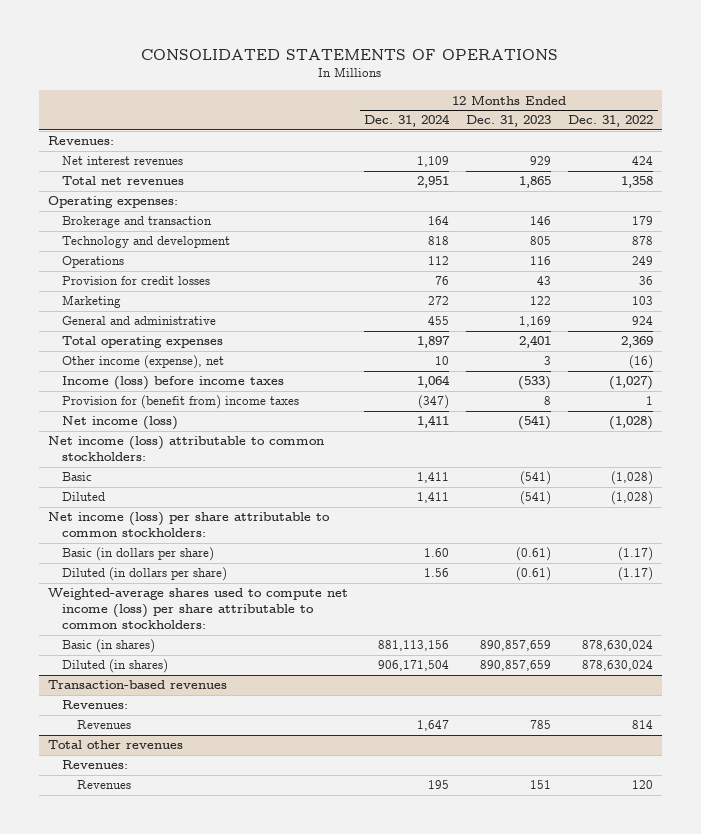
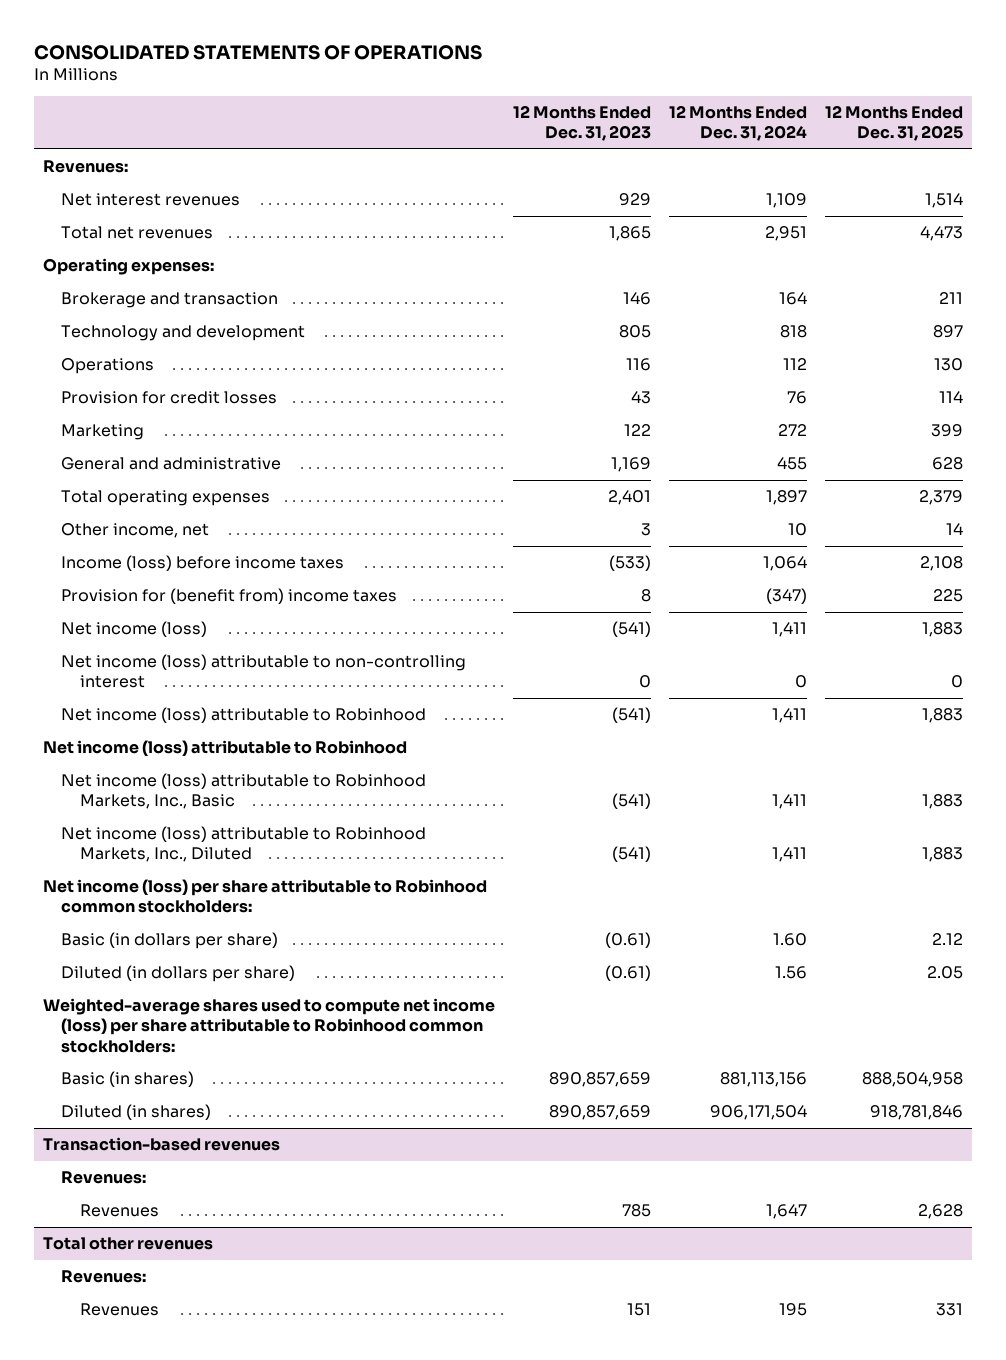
- | 12 Months Ended Dec. 31, 2024 | 12 Months Ended Dec. 31, 2023 | 12 Months Ended Dec. 31, 2022
+ | 12 Months Ended Dec. 31, 2023 | 12 Months Ended Dec. 31, 2024 | 12 Months Ended Dec. 31, 2025
- Other income (expense), net | 10 | 3 | (16)
+ Other income, net | 3 | 10 | 14
- Net income (loss) attributable to common stockholders:
- Basic | 1,411 | (541) | (1,028)
- Diluted | 1,411 | (541) | (1,028)
- Net income (loss) per share attributable to common stockholders:
+ Net income (loss) attributable to non-controlling interest | 0 | 0 | 0
+ Net income (loss) attributable to Robinhood | (541) | 1,411 | 1,883
+ Net income (loss) attributable to Robinhood
+ Net income (loss) attributable to Robinhood Markets, Inc., Basic | (541) | 1,411 | 1,883
+ Net income (loss) attributable to Robinhood Markets, Inc., Diluted | (541) | 1,411 | 1,883
+ Net income (loss) per share attributable to Robinhood common stockholders:
- Weighted-average shares used to compute net income (loss) per share attributable to common stockholders:
+ Weighted-average shares used to compute net income (loss) per share attributable to Robinhood common stockholders:

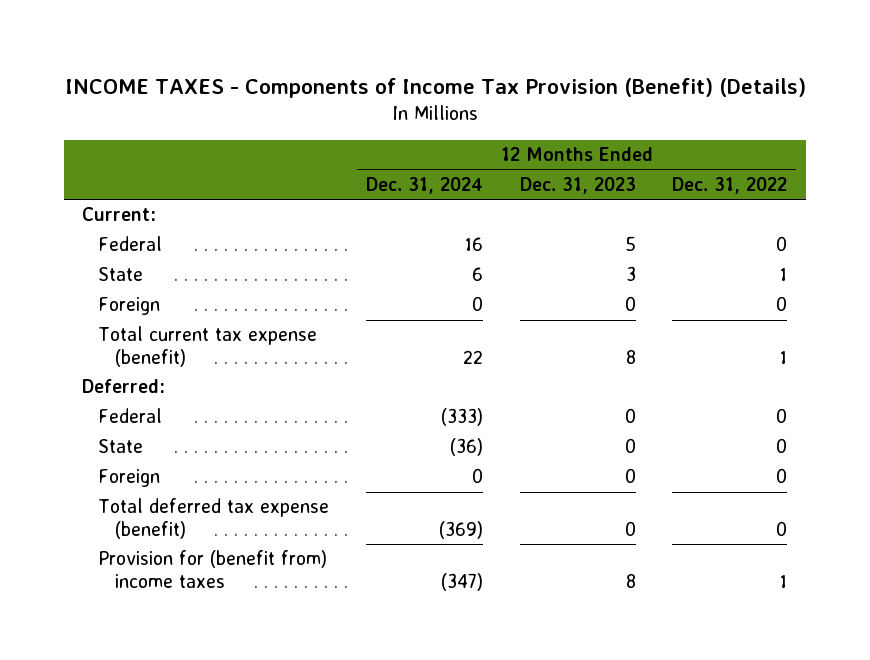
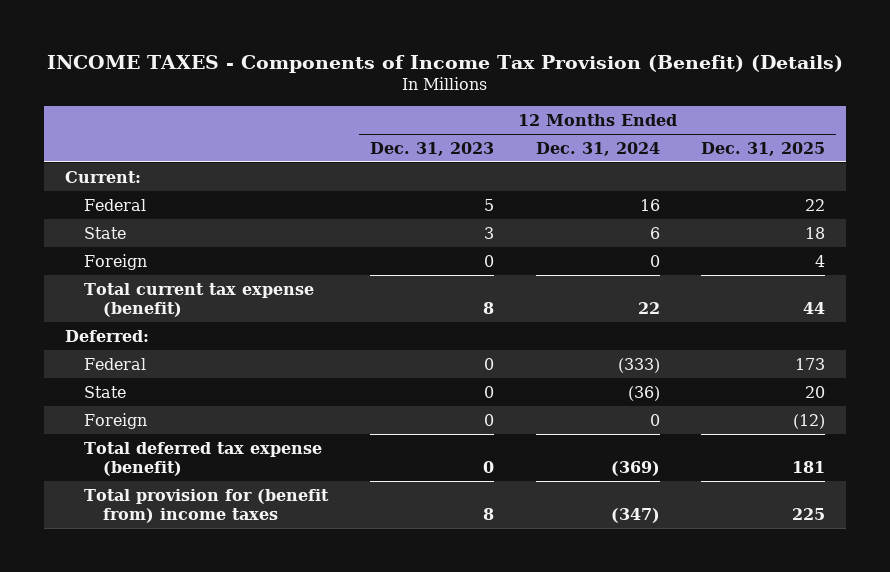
- | 12 Months Ended Dec. 31, 2024 | 12 Months Ended Dec. 31, 2023 | 12 Months Ended Dec. 31, 2022
+ | 12 Months Ended Dec. 31, 2023 | 12 Months Ended Dec. 31, 2024 | 12 Months Ended Dec. 31, 2025
- Provision for (benefit from) income taxes | (347) | 8 | 1
+ Total provision for (benefit from) income taxes | 8 | (347) | 225

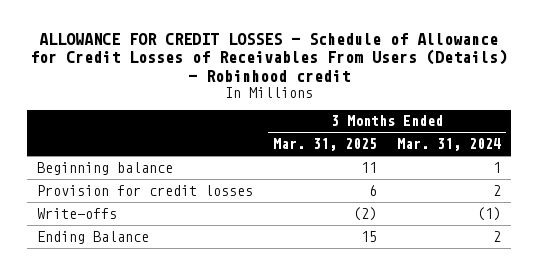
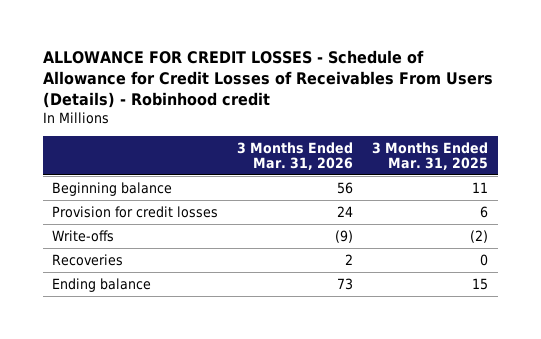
- | 3 Months Ended Mar. 31, 2025 | 3 Months Ended Mar. 31, 2024
+ | 3 Months Ended Mar. 31, 2026 | 3 Months Ended Mar. 31, 2025
- Ending Balance | 15 | 2
+ Recoveries | 2 | 0
+ Ending balance | 73 | 15

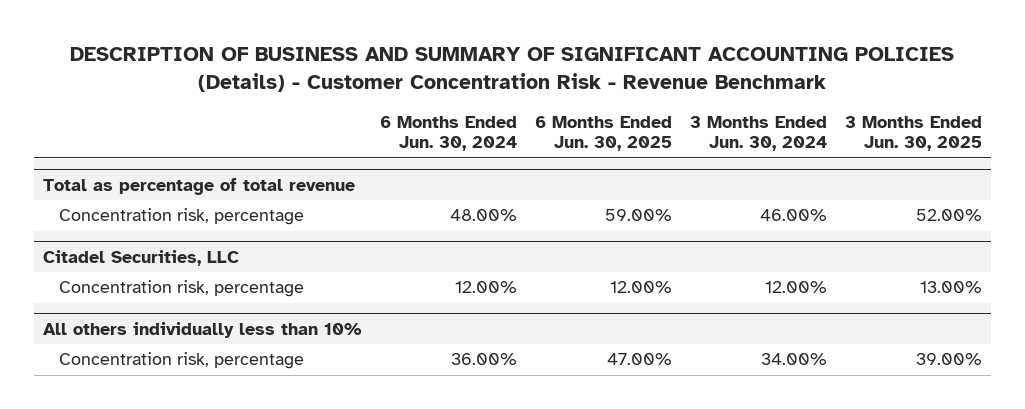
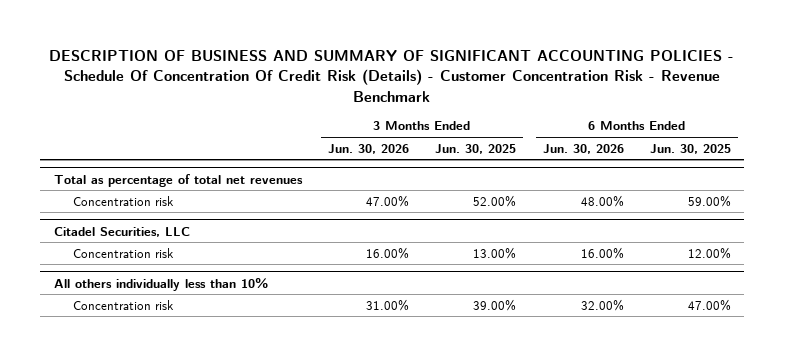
- DESCRIPTION OF BUSINESS AND SUMMARY OF SIGNIFICANT ACCOUNTING POLICIES (Details) - Customer Concentration Risk - Revenue Benchmark
+ DESCRIPTION OF BUSINESS AND SUMMARY OF SIGNIFICANT ACCOUNTING POLICIES - Schedule Of Concentration Of Credit Risk (Details) - Customer Concentration Risk - Revenue Benchmark
- | 6 Months Ended Jun. 30, 2024 | 6 Months Ended Jun. 30, 2025 | 3 Months Ended Jun. 30, 2024 | 3 Months Ended Jun. 30, 2025
+ | 3 Months Ended Jun. 30, 2026 | 3 Months Ended Jun. 30, 2025 | 6 Months Ended Jun. 30, 2026 | 6 Months Ended Jun. 30, 2025
- Total as percentage of total revenue
- Concentration risk, percentage | 48.00% | 59.00% | 46.00% | 52.00%
+ Total as percentage of total net revenues
+ Concentration risk | 47.00% | 52.00% | 48.00% | 59.00%
@ Citadel Securities, LLC
- Concentration risk, percentage | 12.00% | 12.00% | 12.00% | 13.00%
+ Concentration risk | 16.00% | 13.00% | 16.00% | 12.00%
@ All others individually less than 10%
- Concentration risk, percentage | 36.00% | 47.00% | 34.00% | 39.00%
+ Concentration risk | 31.00% | 39.00% | 32.00% | 47.00%

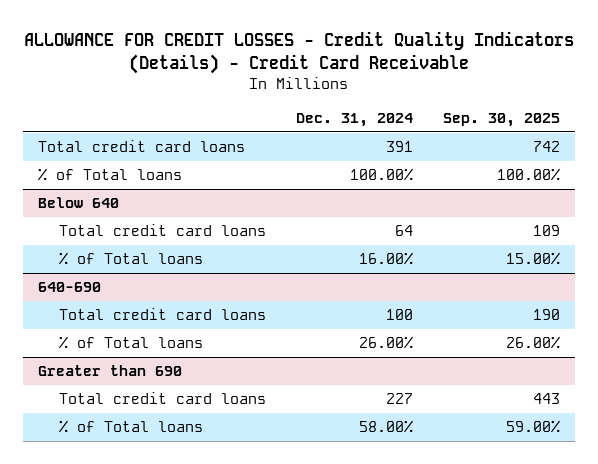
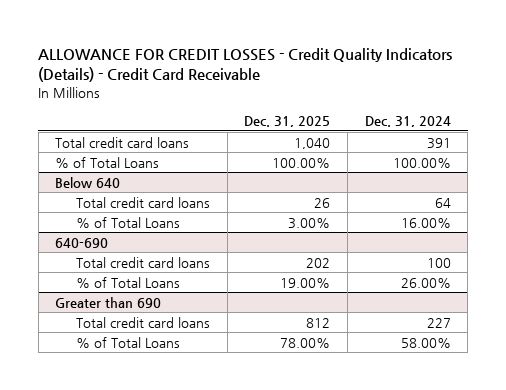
- | Dec. 31, 2024 | Sep. 30, 2025
+ | Dec. 31, 2025 | Dec. 31, 2024
- % of Total loans | 100.00% | 100.00%
+ % of Total Loans | 100.00% | 100.00%
@ Below 640
- % of Total loans | 16.00% | 15.00%
+ % of Total Loans | 3.00% | 16.00%
@ 640-690
- % of Total loans | 26.00% | 26.00%
+ % of Total Loans | 19.00% | 26.00%
@ Greater than 690
- % of Total loans | 58.00% | 59.00%
+ % of Total Loans | 78.00% | 58.00%

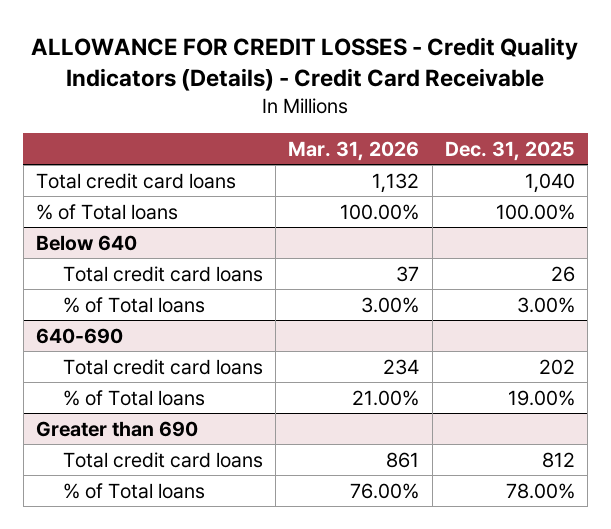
- | Dec. 31, 2025 | Dec. 31, 2024
+ | Mar. 31, 2026 | Dec. 31, 2025
- % of Total Loans | 100.00% | 100.00%
+ % of Total loans | 100.00% | 100.00%
@ Below 640
- % of Total Loans | 3.00% | 16.00%
+ % of Total loans | 3.00% | 3.00%
@ 640-690
- % of Total Loans | 19.00% | 26.00%
+ % of Total loans | 21.00% | 19.00%
@ Greater than 690
- % of Total Loans | 78.00% | 58.00%
+ % of Total loans | 76.00% | 78.00%

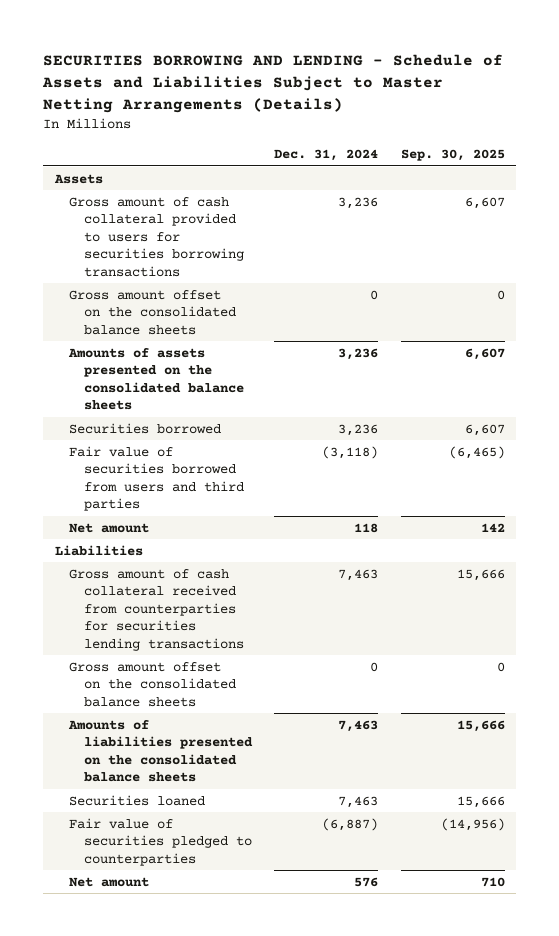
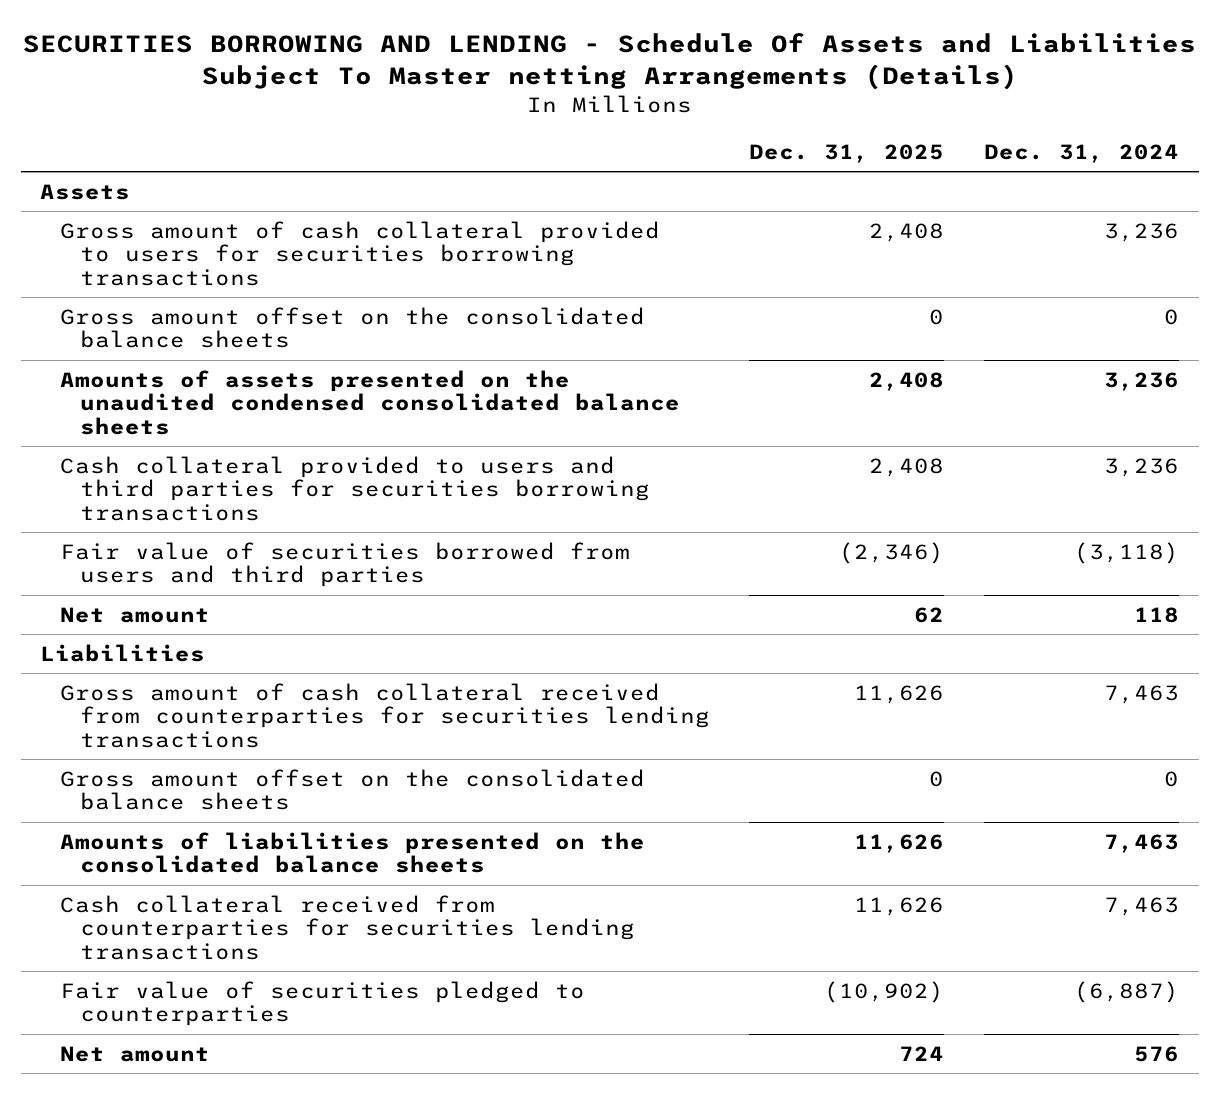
- SECURITIES BORROWING AND LENDING - Schedule of Assets and Liabilities Subject to Master Netting Arrangements (Details)
+ SECURITIES BORROWING AND LENDING - Schedule Of Assets and Liabilities Subject To Master netting Arrangements (Details)
- | Dec. 31, 2024 | Sep. 30, 2025
+ | Dec. 31, 2025 | Dec. 31, 2024
- Amounts of assets presented on the consolidated balance sheets | 3,236 | 6,607
- Securities borrowed | 3,236 | 6,607
+ Amounts of assets presented on the unaudited condensed consolidated balance sheets | 2,408 | 3,236
+ Cash collateral provided to users and third parties for securities borrowing transactions | 2,408 | 3,236
- Securities loaned | 7,463 | 15,666
+ Cash collateral received from counterparties for securities lending transactions | 11,626 | 7,463

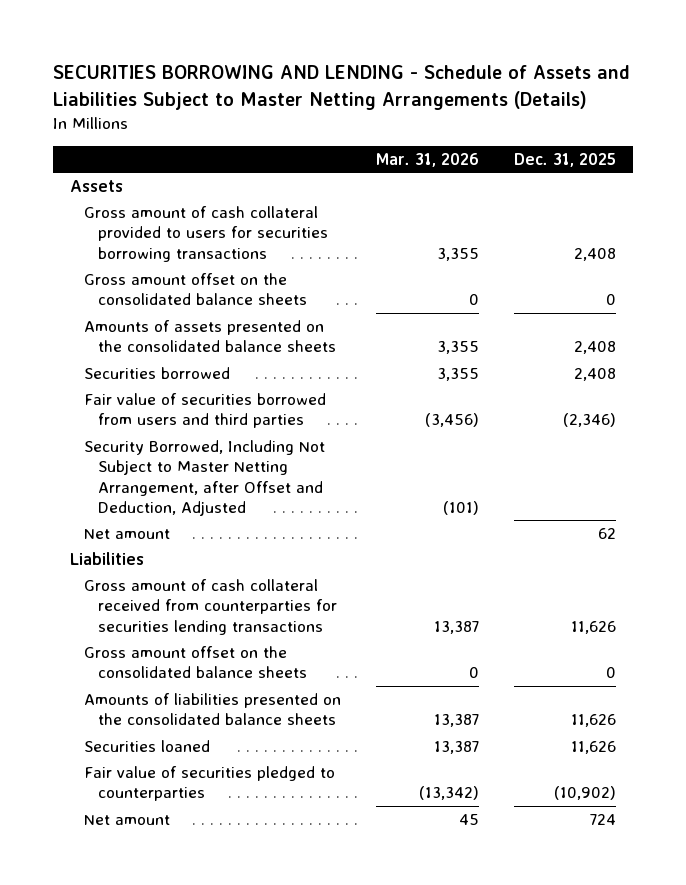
- SECURITIES BORROWING AND LENDING - Schedule Of Assets and Liabilities Subject To Master netting Arrangements (Details)
+ SECURITIES BORROWING AND LENDING - Schedule of Assets and Liabilities Subject to Master Netting Arrangements (Details)
- | Dec. 31, 2025 | Dec. 31, 2024
+ | Mar. 31, 2026 | Dec. 31, 2025
- Amounts of assets presented on the unaudited condensed consolidated balance sheets | 2,408 | 3,236
- Cash collateral provided to users and third parties for securities borrowing transactions | 2,408 | 3,236
+ Amounts of assets presented on the consolidated balance sheets | 3,355 | 2,408
+ Securities borrowed | 3,355 | 2,408
+ Security Borrowed, Including Not Subject to Master Netting Arrangement, after Offset and Deduction, Adjusted | (101) |
- Cash collateral received from counterparties for securities lending transactions | 11,626 | 7,463
+ Securities loaned | 13,387 | 11,626

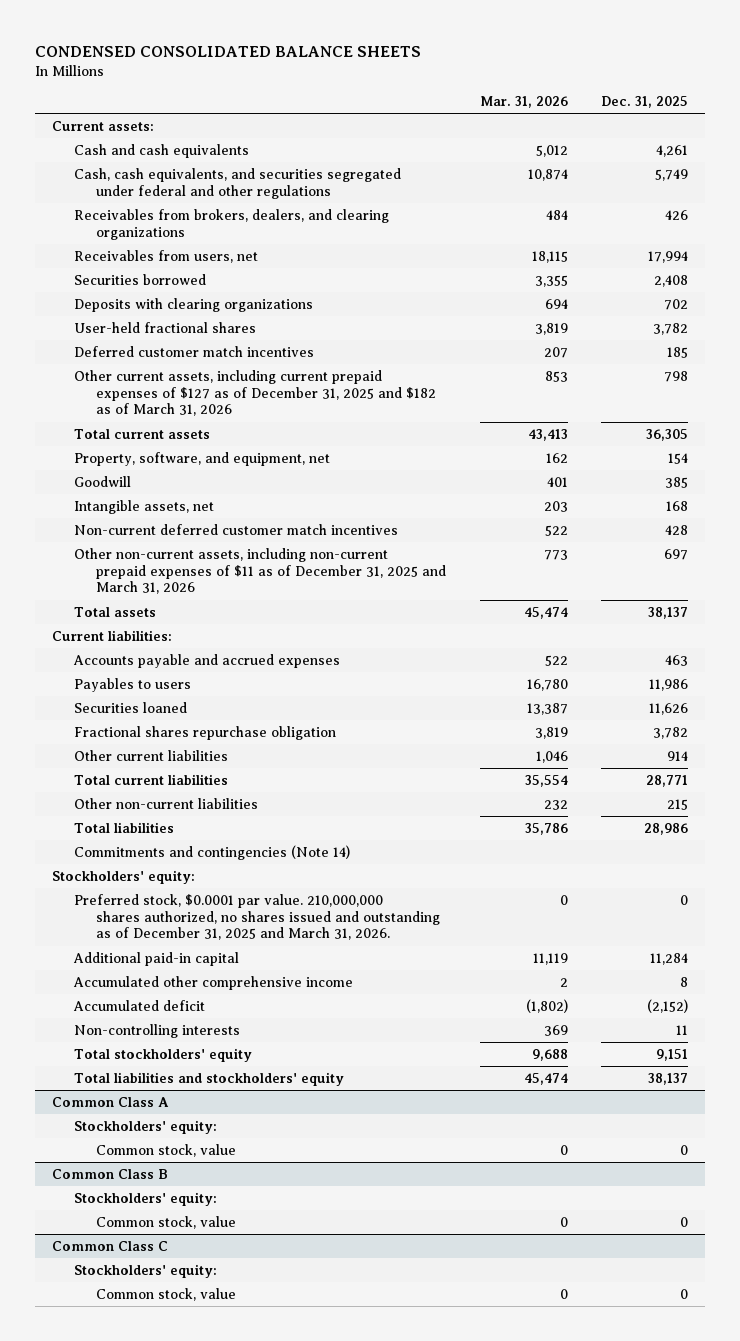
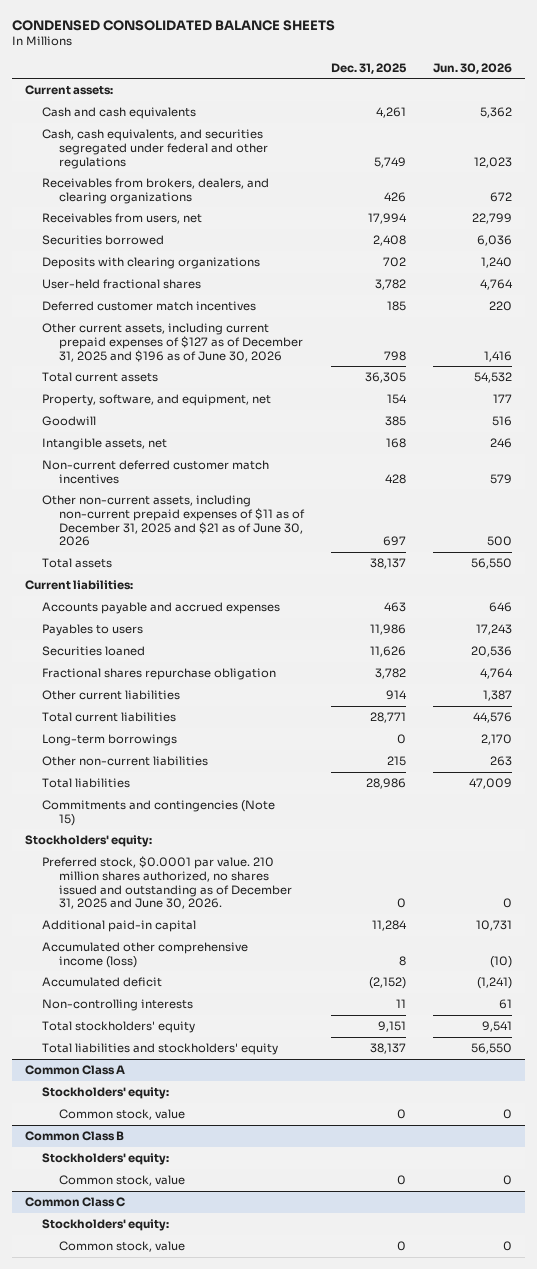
- | Mar. 31, 2026 | Dec. 31, 2025
+ | Dec. 31, 2025 | Jun. 30, 2026
- Other current assets, including current prepaid expenses of $127 as of December 31, 2025 and $182 as of March 31, 2026 | 853 | 798
+ Other current assets, including current prepaid expenses of $127 as of December 31, 2025 and $196 as of June 30, 2026 | 798 | 1,416
- Other non-current assets, including non-current prepaid expenses of $11 as of December 31, 2025 and March 31, 2026 | 773 | 697
+ Other non-current assets, including non-current prepaid expenses of $11 as of December 31, 2025 and $21 as of June 30, 2026 | 697 | 500
+ Long-term borrowings | 0 | 2,170
- Commitments and contingencies (Note 14)
+ Commitments and contingencies (Note 15)
- Preferred stock, $0.0001 par value. 210,000,000 shares authorized, no shares issued and outstanding as of December 31, 2025 and March 31, 2026. | 0 | 0
+ Preferred stock, $0.0001 par value. 210 million shares authorized, no shares issued and outstanding as of December 31, 2025 and June 30, 2026. | 0 | 0
- Accumulated other comprehensive income | 2 | 8
+ Accumulated other comprehensive income (loss) | 8 | (10)

